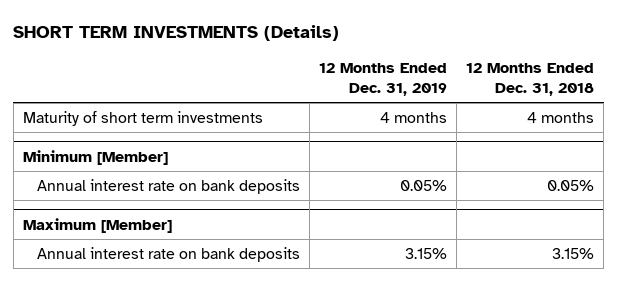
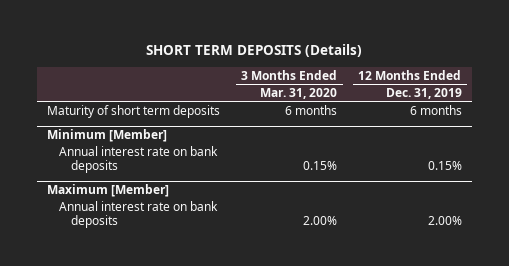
- SHORT TERM INVESTMENTS (Details)
+ SHORT TERM DEPOSITS (Details)
- | 12 Months Ended Dec. 31, 2019 | 12 Months Ended Dec. 31, 2018
+ | 3 Months Ended Mar. 31, 2020 | 12 Months Ended Dec. 31, 2019
- Maturity of short term investments | 4 months | 4 months
+ Maturity of short term deposits | 6 months | 6 months
@ Minimum [Member]
- Annual interest rate on bank deposits | 0.05% | 0.05%
+ Annual interest rate on bank deposits | 0.15% | 0.15%
@ Maximum [Member]
- Annual interest rate on bank deposits | 3.15% | 3.15%
+ Annual interest rate on bank deposits | 2.00% | 2.00%

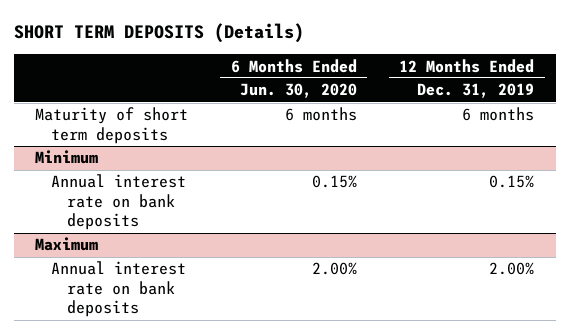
- | 3 Months Ended Mar. 31, 2020 | 12 Months Ended Dec. 31, 2019
+ | 6 Months Ended Jun. 30, 2020 | 12 Months Ended Dec. 31, 2019
- Minimum [Member]
+ Minimum
- Maximum [Member]
+ Maximum

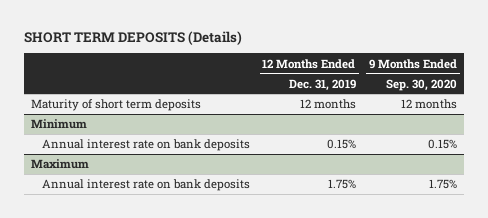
- | 6 Months Ended Jun. 30, 2020 | 12 Months Ended Dec. 31, 2019
+ | 12 Months Ended Dec. 31, 2019 | 9 Months Ended Sep. 30, 2020
- Maturity of short term deposits | 6 months | 6 months
+ Maturity of short term deposits | 12 months | 12 months
@ Maximum
- Annual interest rate on bank deposits | 2.00% | 2.00%
+ Annual interest rate on bank deposits | 1.75% | 1.75%

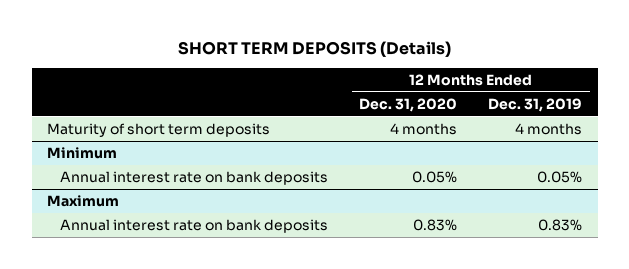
- | 12 Months Ended Dec. 31, 2019 | 9 Months Ended Sep. 30, 2020
+ | 12 Months Ended Dec. 31, 2020 | 12 Months Ended Dec. 31, 2019
- Maturity of short term deposits | 12 months | 12 months
+ Maturity of short term deposits | 4 months | 4 months
@ Minimum
- Annual interest rate on bank deposits | 0.15% | 0.15%
+ Annual interest rate on bank deposits | 0.05% | 0.05%
@ Maximum
- Annual interest rate on bank deposits | 1.75% | 1.75%
+ Annual interest rate on bank deposits | 0.83% | 0.83%

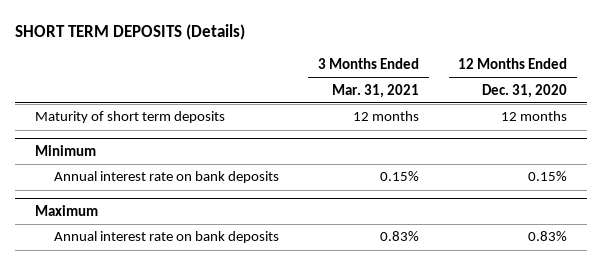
- | 12 Months Ended Dec. 31, 2020 | 12 Months Ended Dec. 31, 2019
+ | 3 Months Ended Mar. 31, 2021 | 12 Months Ended Dec. 31, 2020
- Maturity of short term deposits | 4 months | 4 months
+ Maturity of short term deposits | 12 months | 12 months
@ Minimum
- Annual interest rate on bank deposits | 0.05% | 0.05%
+ Annual interest rate on bank deposits | 0.15% | 0.15%

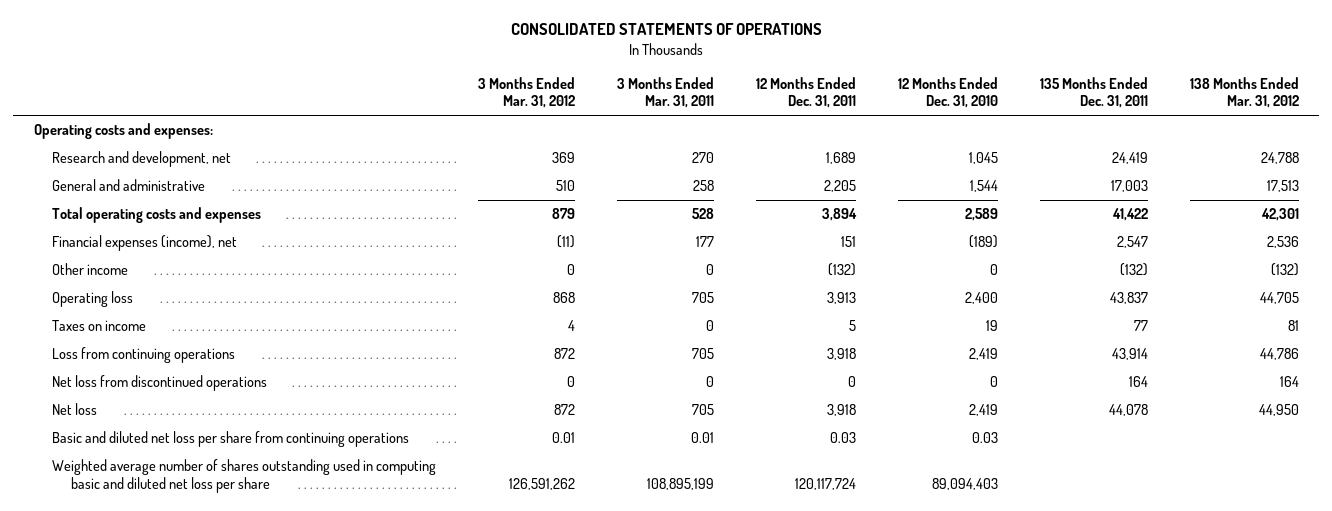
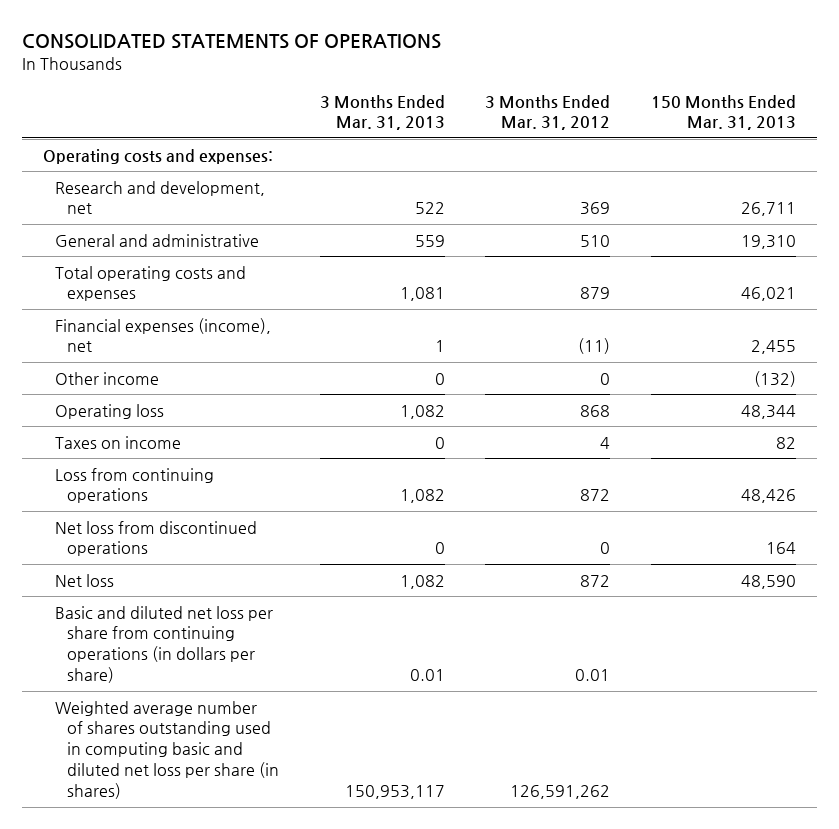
- | 3 Months Ended Mar. 31, 2012 | 3 Months Ended Mar. 31, 2011 | 12 Months Ended Dec. 31, 2011 | 12 Months Ended Dec. 31, 2010 | 135 Months Ended Dec. 31, 2011 | 138 Months Ended Mar. 31, 2012
+ | 3 Months Ended Mar. 31, 2013 | 3 Months Ended Mar. 31, 2012 | 150 Months Ended Mar. 31, 2013
- Basic and diluted net loss per share from continuing operations | 0.01 | 0.01 | 0.03 | 0.03 | |
- Weighted average number of shares outstanding used in computing basic and diluted net loss per share | 126,591,262 | 108,895,199 | 120,117,724 | 89,094,403 | |
+ Basic and diluted net loss per share from continuing operations (in dollars per share) | 0.01 | 0.01 |
+ Weighted average number of shares outstanding used in computing basic and diluted net loss per share (in shares) | 150,953,117 | 126,591,262 |

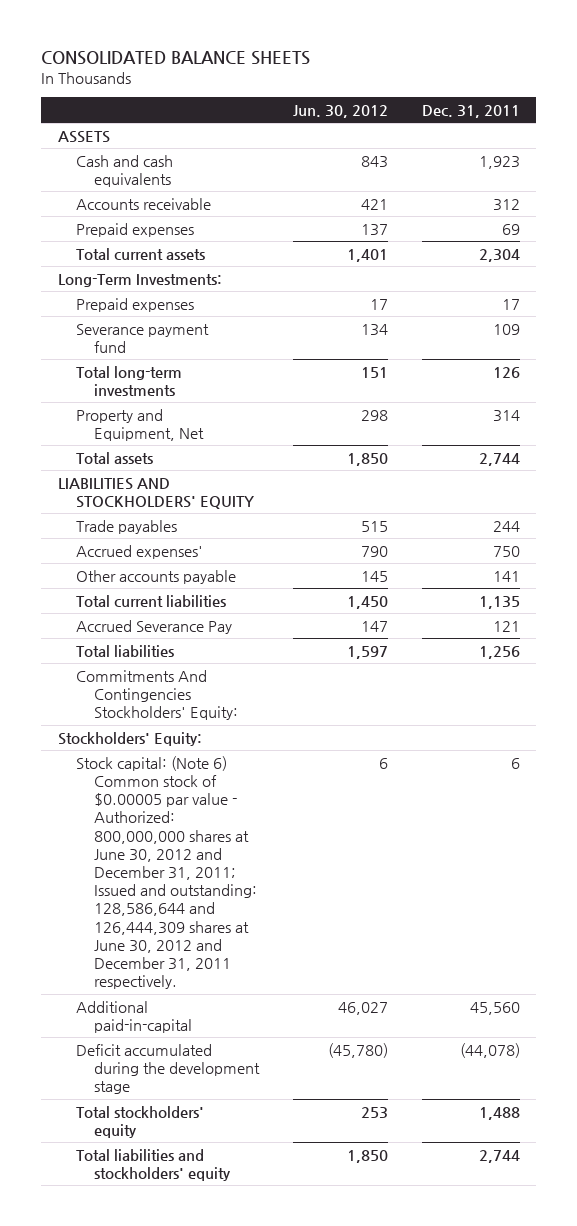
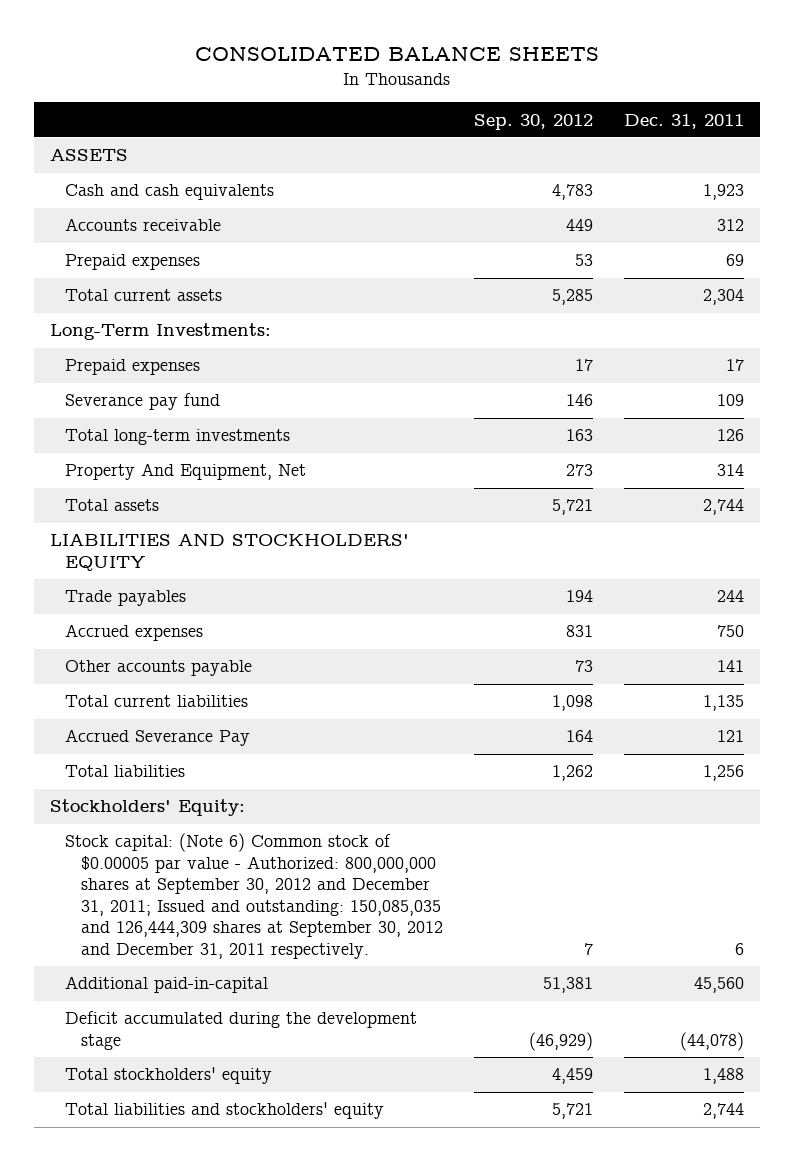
- | Jun. 30, 2012 | Dec. 31, 2011
+ | Sep. 30, 2012 | Dec. 31, 2011
- Severance payment fund | 134 | 109
+ Severance pay fund | 146 | 109
- Property and Equipment, Net | 298 | 314
+ Property And Equipment, Net | 273 | 314
- Accrued expenses' | 790 | 750
+ Accrued expenses | 831 | 750
- Commitments And Contingencies Stockholders' Equity:
- Stock capital: (Note 6) Common stock of $0.00005 par value - Authorized: 800,000,000 shares at June 30, 2012 and December 31, 2011; Issued and outstanding: 128,586,644 and 126,444,309 shares at June 30, 2012 and December 31, 2011 respectively. | 6 | 6
+ Stock capital: (Note 6) Common stock of $0.00005 par value - Authorized: 800,000,000 shares at September 30, 2012 and December 31, 2011; Issued and outstanding: 150,085,035 and 126,444,309 shares at September 30, 2012 and December 31, 2011 respectively. | 7 | 6

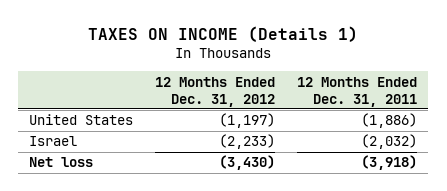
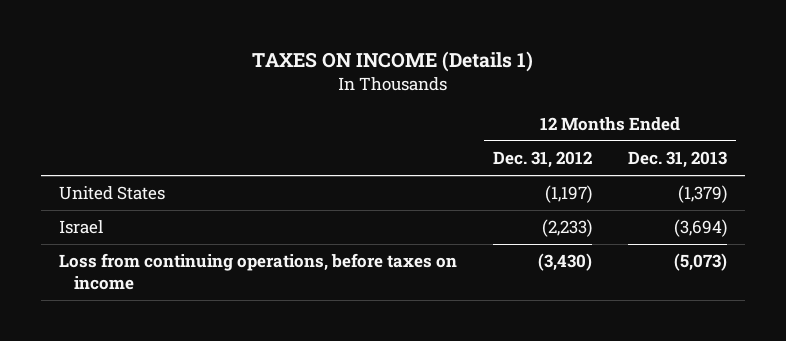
- | 12 Months Ended Dec. 31, 2012 | 12 Months Ended Dec. 31, 2011
+ | 12 Months Ended Dec. 31, 2012 | 12 Months Ended Dec. 31, 2013
- Net loss | (3,430) | (3,918)
+ Loss from continuing operations, before taxes on income | (3,430) | (5,073)

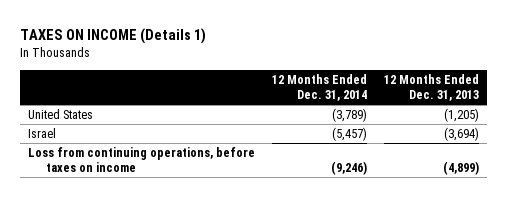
- | 12 Months Ended Dec. 31, 2012 | 12 Months Ended Dec. 31, 2013
+ | 12 Months Ended Dec. 31, 2014 | 12 Months Ended Dec. 31, 2013
- United States | (1,197) | (1,379)
+ United States | (3,789) | (1,205)
- Loss from continuing operations, before taxes on income | (3,430) | (5,073)
+ Loss from continuing operations, before taxes on income | (9,246) | (4,899)

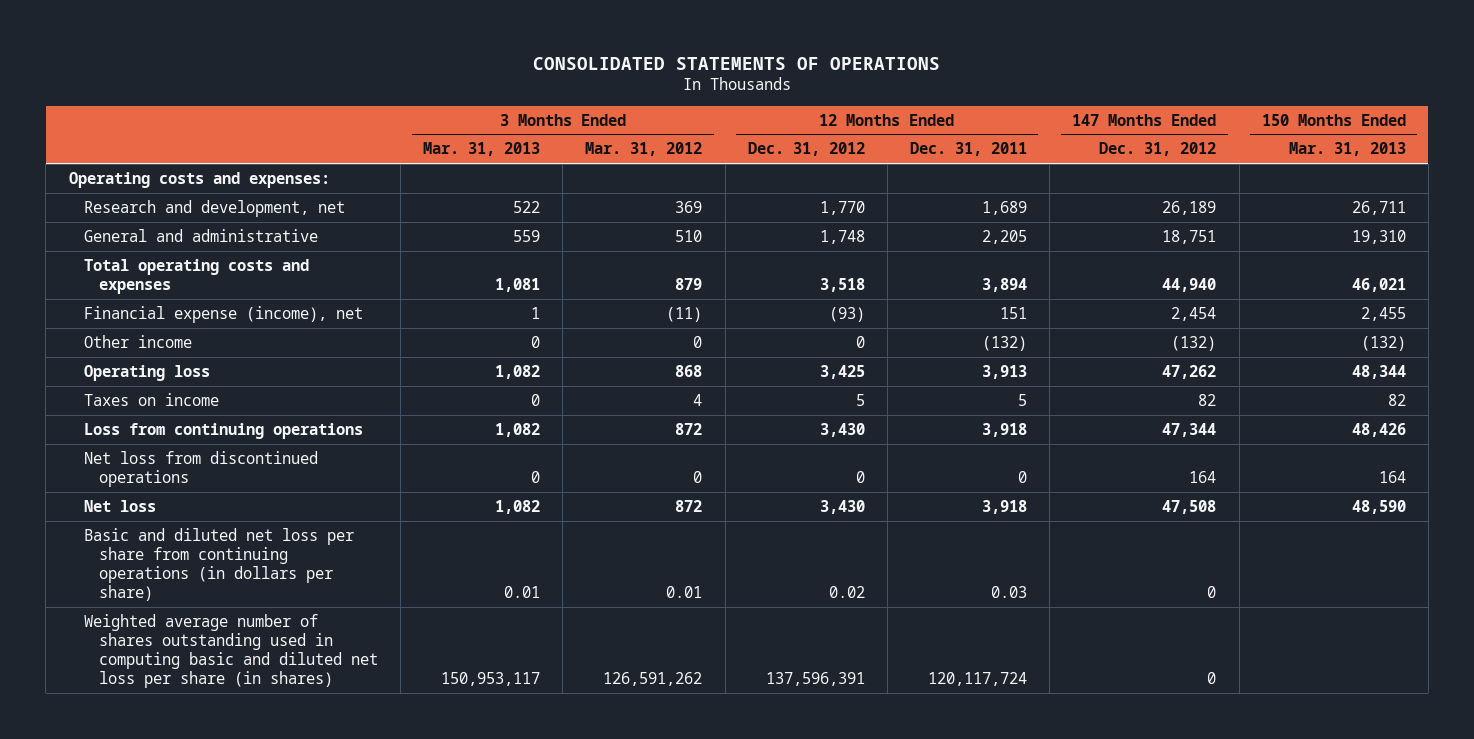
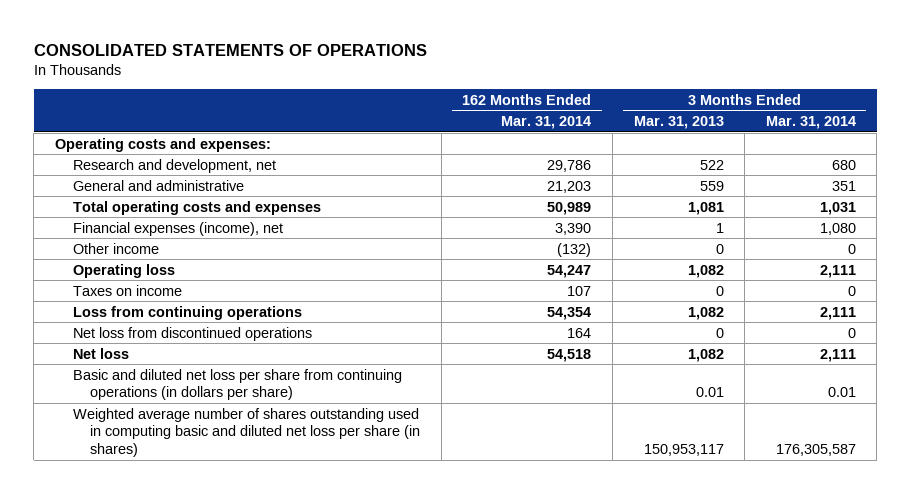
- | 3 Months Ended Mar. 31, 2013 | 3 Months Ended Mar. 31, 2012 | 12 Months Ended Dec. 31, 2012 | 12 Months Ended Dec. 31, 2011 | 147 Months Ended Dec. 31, 2012 | 150 Months Ended Mar. 31, 2013
+ | 162 Months Ended Mar. 31, 2014 | 3 Months Ended Mar. 31, 2013 | 3 Months Ended Mar. 31, 2014
- Financial expense (income), net | 1 | (11) | (93) | 151 | 2,454 | 2,455
+ Financial expenses (income), net | 3,390 | 1 | 1,080

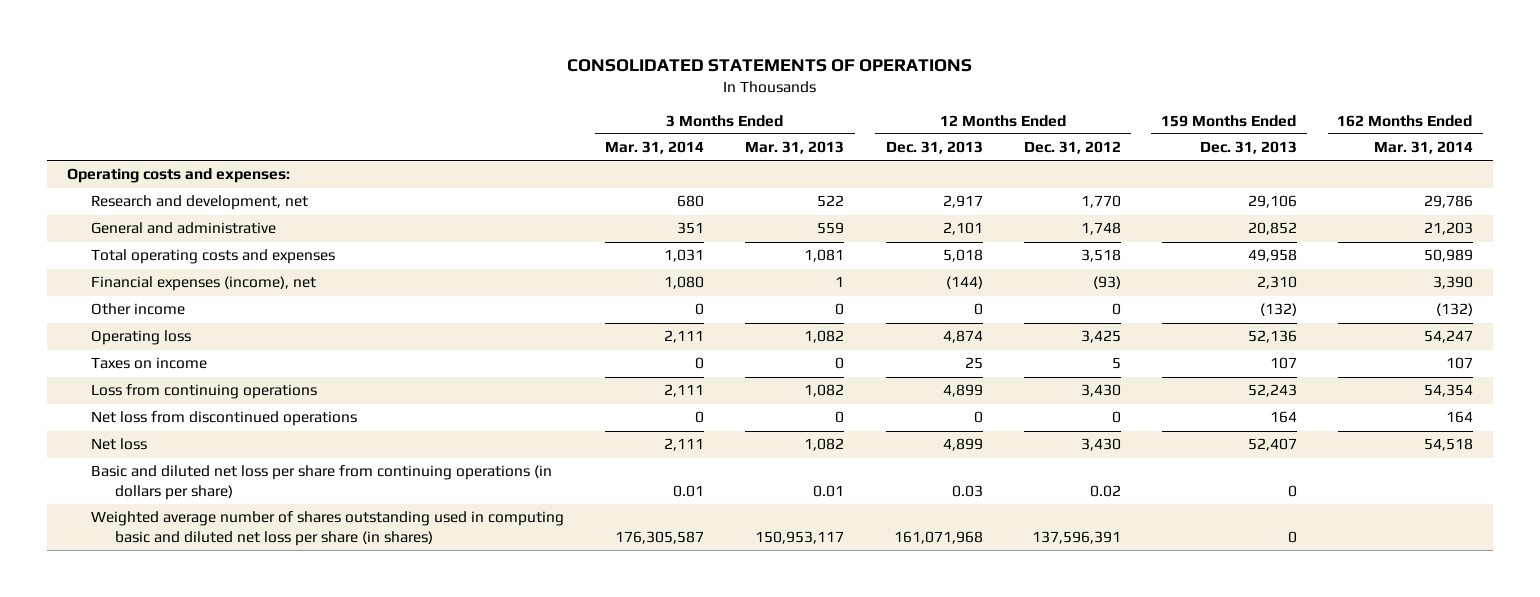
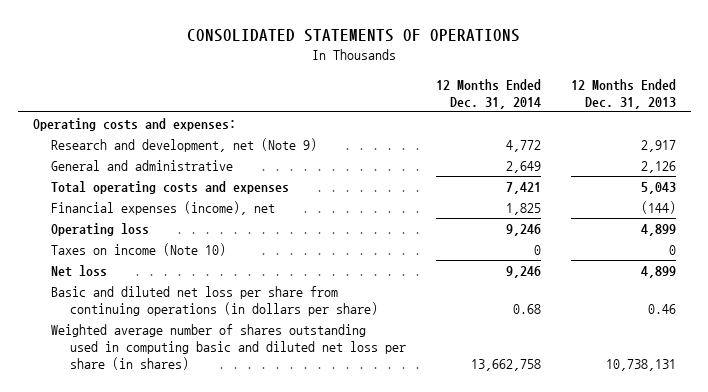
- | 3 Months Ended Mar. 31, 2014 | 3 Months Ended Mar. 31, 2013 | 12 Months Ended Dec. 31, 2013 | 12 Months Ended Dec. 31, 2012 | 159 Months Ended Dec. 31, 2013 | 162 Months Ended Mar. 31, 2014
+ | 12 Months Ended Dec. 31, 2014 | 12 Months Ended Dec. 31, 2013
- Research and development, net | 680 | 522 | 2,917 | 1,770 | 29,106 | 29,786
- General and administrative | 351 | 559 | 2,101 | 1,748 | 20,852 | 21,203
- Total operating costs and expenses | 1,031 | 1,081 | 5,018 | 3,518 | 49,958 | 50,989
+ Research and development, net (Note 9) | 4,772 | 2,917
+ General and administrative | 2,649 | 2,126
+ Total operating costs and expenses | 7,421 | 5,043
- Other income | 0 | 0 | 0 | 0 | (132) | (132)
- Operating loss | 2,111 | 1,082 | 4,874 | 3,425 | 52,136 | 54,247
- Taxes on income | 0 | 0 | 25 | 5 | 107 | 107
- Loss from continuing operations | 2,111 | 1,082 | 4,899 | 3,430 | 52,243 | 54,354
- Net loss from discontinued operations | 0 | 0 | 0 | 0 | 164 | 164
+ Operating loss | 9,246 | 4,899
+ Taxes on income (Note 10) | 0 | 0
- Basic and diluted net loss per share from continuing operations (in dollars per share) | 0.01 | 0.01 | 0.03 | 0.02 | 0 |
- Weighted average number of shares outstanding used in computing basic and diluted net loss per share (in shares) | 176,305,587 | 150,953,117 | 161,071,968 | 137,596,391 | 0 |
+ Basic and diluted net loss per share from continuing operations (in dollars per share) | 0.68 | 0.46
+ Weighted average number of shares outstanding used in computing basic and diluted net loss per share (in shares) | 13,662,758 | 10,738,131

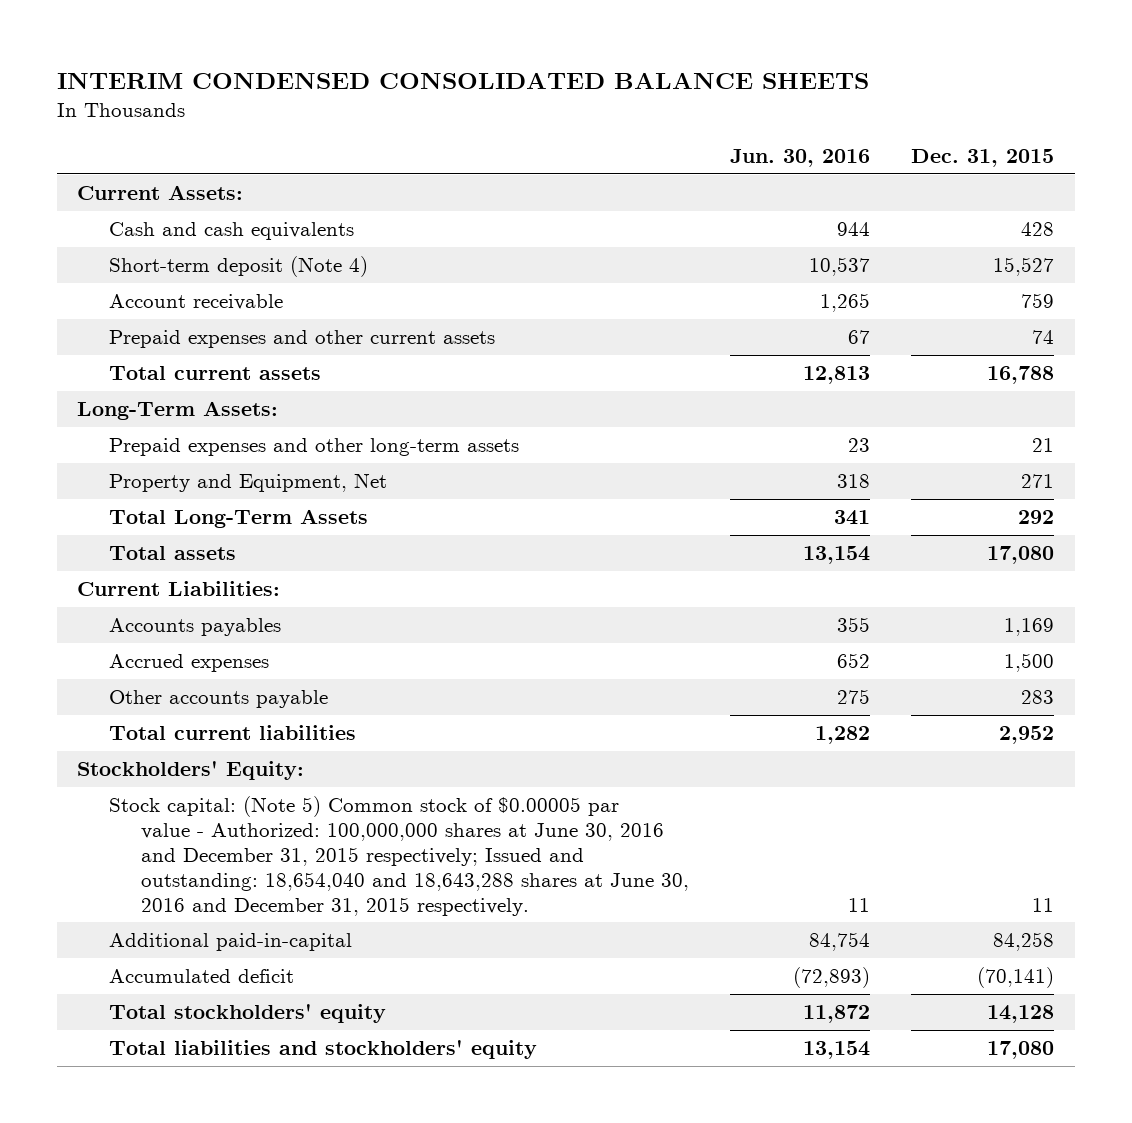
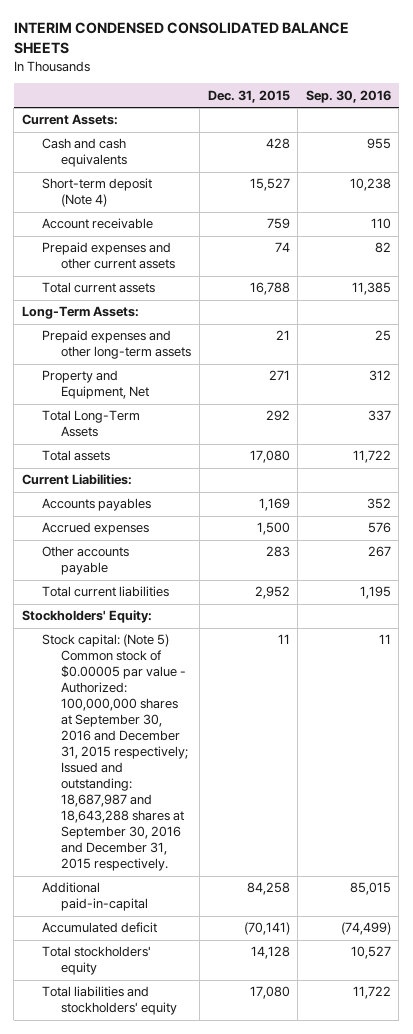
- | Jun. 30, 2016 | Dec. 31, 2015
+ | Dec. 31, 2015 | Sep. 30, 2016
- Stock capital: (Note 5) Common stock of $0.00005 par value - Authorized: 100,000,000 shares at June 30, 2016 and December 31, 2015 respectively; Issued and outstanding: 18,654,040 and 18,643,288 shares at June 30, 2016 and December 31, 2015 respectively. | 11 | 11
+ Stock capital: (Note 5) Common stock of $0.00005 par value - Authorized: 100,000,000 shares at September 30, 2016 and December 31, 2015 respectively; Issued and outstanding: 18,687,987 and 18,643,288 shares at September 30, 2016 and December 31, 2015 respectively. | 11 | 11

